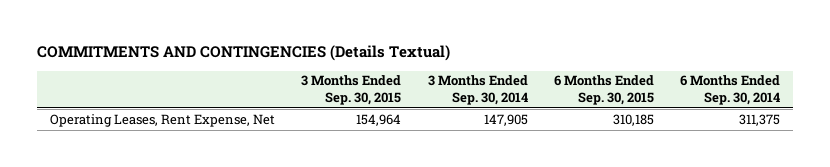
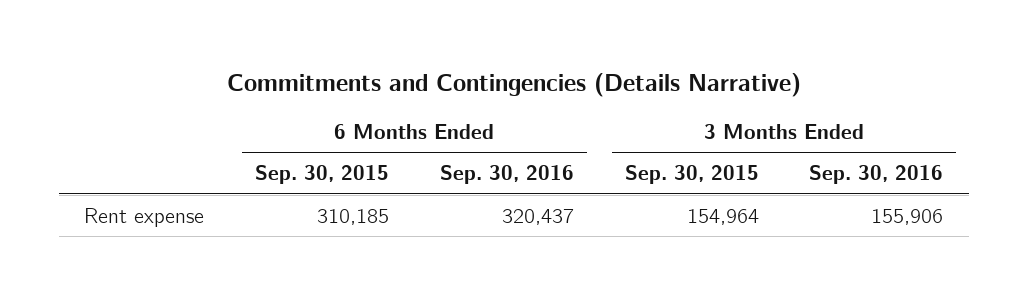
- COMMITMENTS AND CONTINGENCIES (Details Textual)
+ Commitments and Contingencies (Details Narrative)
- | 3 Months Ended Sep. 30, 2015 | 3 Months Ended Sep. 30, 2014 | 6 Months Ended Sep. 30, 2015 | 6 Months Ended Sep. 30, 2014
+ | 6 Months Ended Sep. 30, 2015 | 6 Months Ended Sep. 30, 2016 | 3 Months Ended Sep. 30, 2015 | 3 Months Ended Sep. 30, 2016
- Operating Leases, Rent Expense, Net | 154,964 | 147,905 | 310,185 | 311,375
+ Rent expense | 310,185 | 320,437 | 154,964 | 155,906

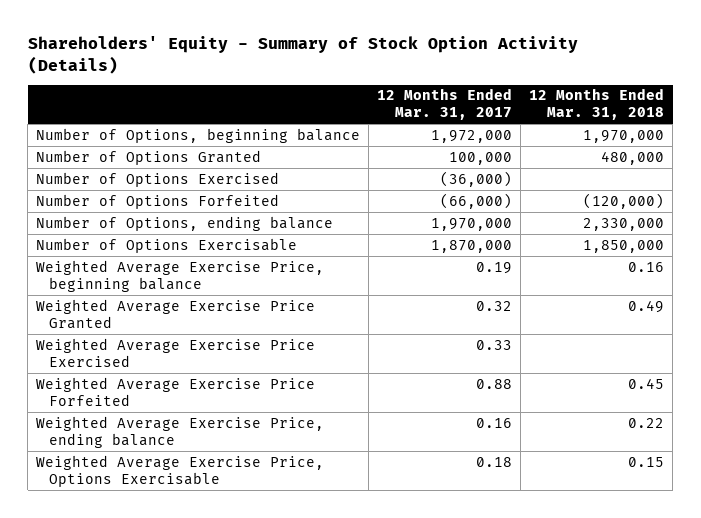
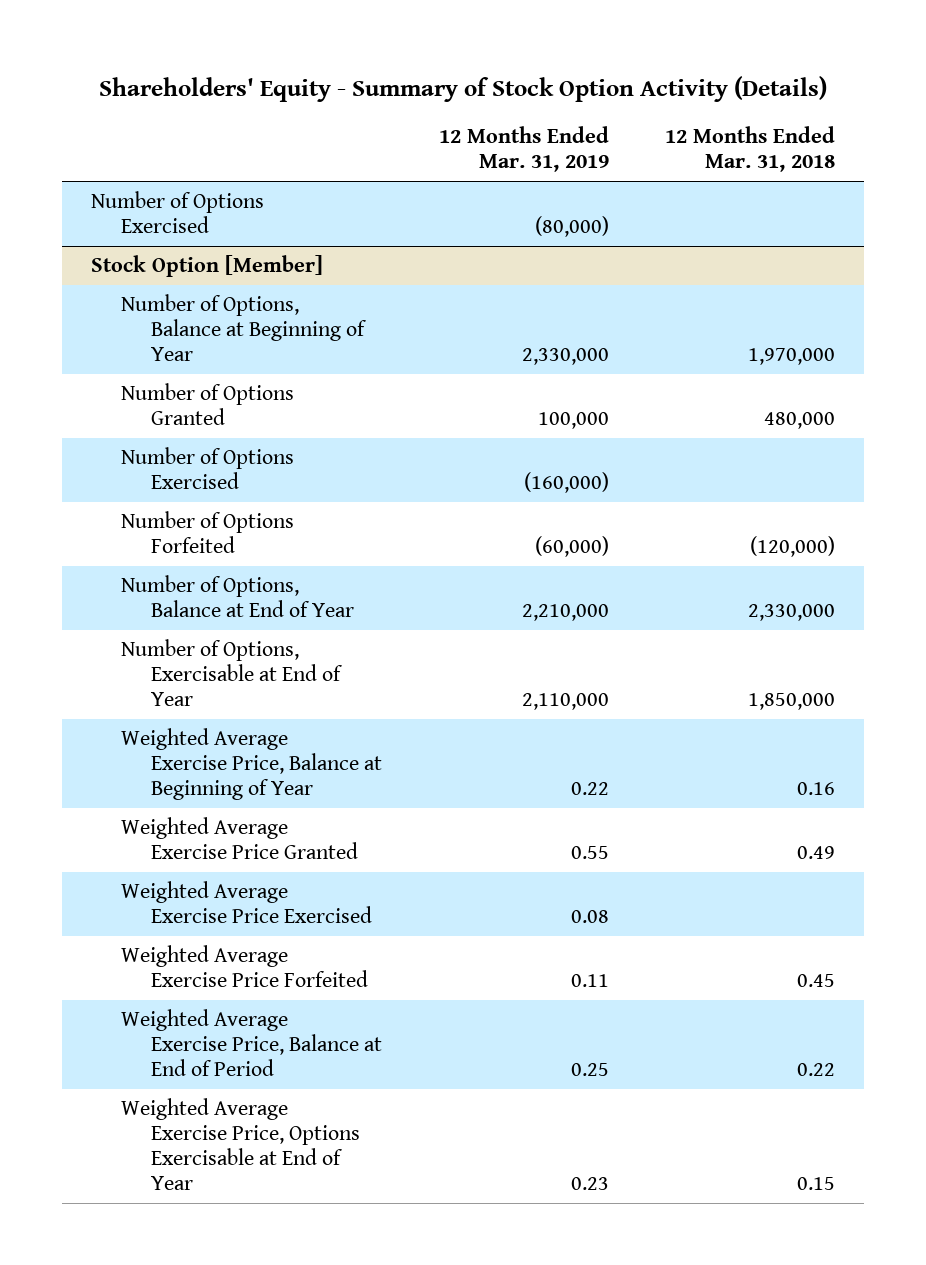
- | 12 Months Ended Mar. 31, 2017 | 12 Months Ended Mar. 31, 2018
+ | 12 Months Ended Mar. 31, 2019 | 12 Months Ended Mar. 31, 2018
- Number of Options, beginning balance | 1,972,000 | 1,970,000
+ Number of Options Exercised | (80,000) |
+ Stock Option [Member]
+ Number of Options, Balance at Beginning of Year | 2,330,000 | 1,970,000
- Number of Options, ending balance | 1,970,000 | 2,330,000
- Number of Options Exercisable | 1,870,000 | 1,850,000
- Weighted Average Exercise Price, beginning balance | 0.19 | 0.16
+ Number of Options, Balance at End of Year | 2,210,000 | 2,330,000
+ Number of Options, Exercisable at End of Year | 2,110,000 | 1,850,000
+ Weighted Average Exercise Price, Balance at Beginning of Year | 0.22 | 0.16
- Weighted Average Exercise Price, ending balance | 0.16 | 0.22
- Weighted Average Exercise Price, Options Exercisable | 0.18 | 0.15
+ Weighted Average Exercise Price, Balance at End of Period | 0.25 | 0.22
+ Weighted Average Exercise Price, Options Exercisable at End of Year | 0.23 | 0.15

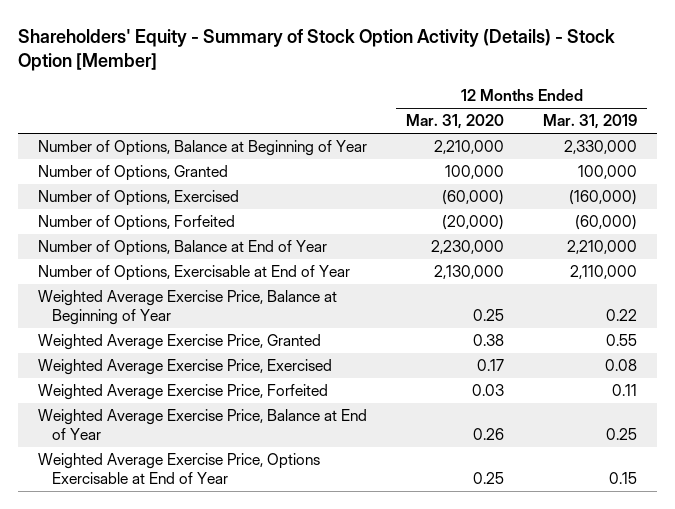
- Shareholders' Equity - Summary of Stock Option Activity (Details)
+ Shareholders' Equity - Summary of Stock Option Activity (Details) - Stock Option [Member]
- | 12 Months Ended Mar. 31, 2019 | 12 Months Ended Mar. 31, 2018
+ | 12 Months Ended Mar. 31, 2020 | 12 Months Ended Mar. 31, 2019
- Number of Options Exercised | (80,000) |
- Stock Option [Member]
- Number of Options Granted | 100,000 | 480,000
- Number of Options Exercised | (160,000) |
- Number of Options Forfeited | (60,000) | (120,000)
+ Number of Options, Granted | 100,000 | 100,000
+ Number of Options, Exercised | (60,000) | (160,000)
+ Number of Options, Forfeited | (20,000) | (60,000)
- Weighted Average Exercise Price Granted | 0.55 | 0.49
- Weighted Average Exercise Price Exercised | 0.08 |
- Weighted Average Exercise Price Forfeited | 0.11 | 0.45
- Weighted Average Exercise Price, Balance at End of Period | 0.25 | 0.22
- Weighted Average Exercise Price, Options Exercisable at End of Year | 0.23 | 0.15
+ Weighted Average Exercise Price, Granted | 0.38 | 0.55
+ Weighted Average Exercise Price, Exercised | 0.17 | 0.08
+ Weighted Average Exercise Price, Forfeited | 0.03 | 0.11
+ Weighted Average Exercise Price, Balance at End of Year | 0.26 | 0.25
+ Weighted Average Exercise Price, Options Exercisable at End of Year | 0.25 | 0.15

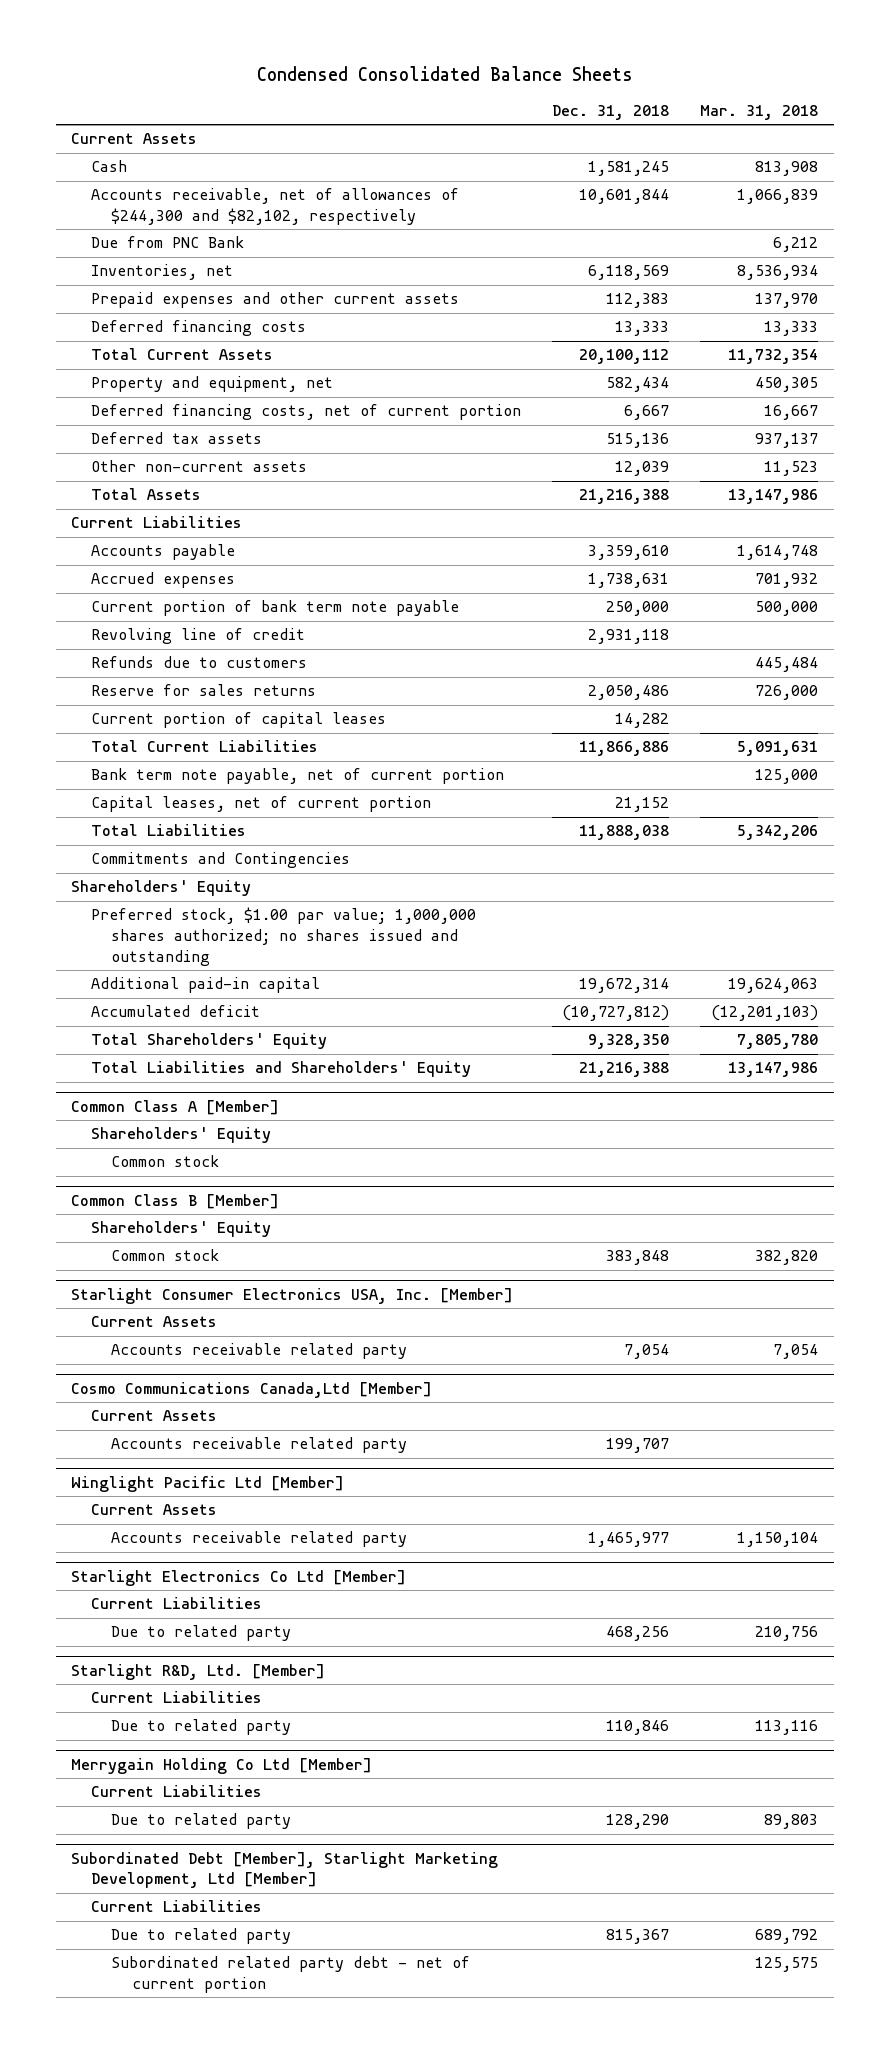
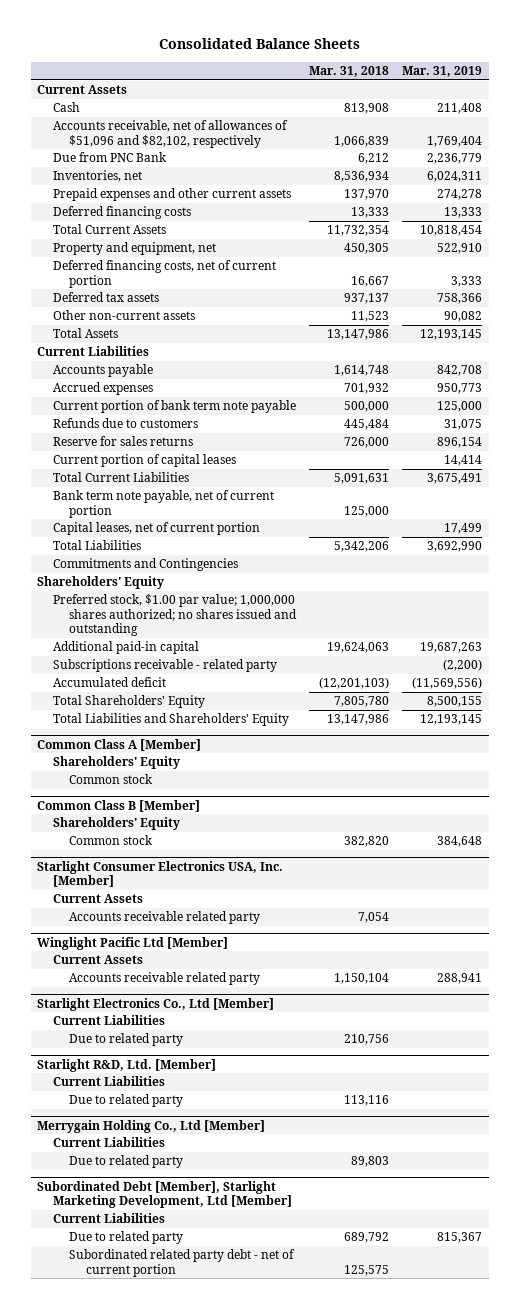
- Condensed Consolidated Balance Sheets
+ Consolidated Balance Sheets
- | Dec. 31, 2018 | Mar. 31, 2018
+ | Mar. 31, 2018 | Mar. 31, 2019
- Accounts receivable, net of allowances of $244,300 and $82,102, respectively | 10,601,844 | 1,066,839
+ Accounts receivable, net of allowances of $51,096 and $82,102, respectively | 1,066,839 | 1,769,404
- Revolving line of credit | 2,931,118 |
+ Subscriptions receivable - related party | | (2,200)
- Cosmo Communications Canada,Ltd [Member]
- Current Assets
- Accounts receivable related party | 199,707 |
- Starlight Electronics Co Ltd [Member]
+ Starlight Electronics Co., Ltd [Member]
- Merrygain Holding Co Ltd [Member]
+ Merrygain Holding Co., Ltd [Member]

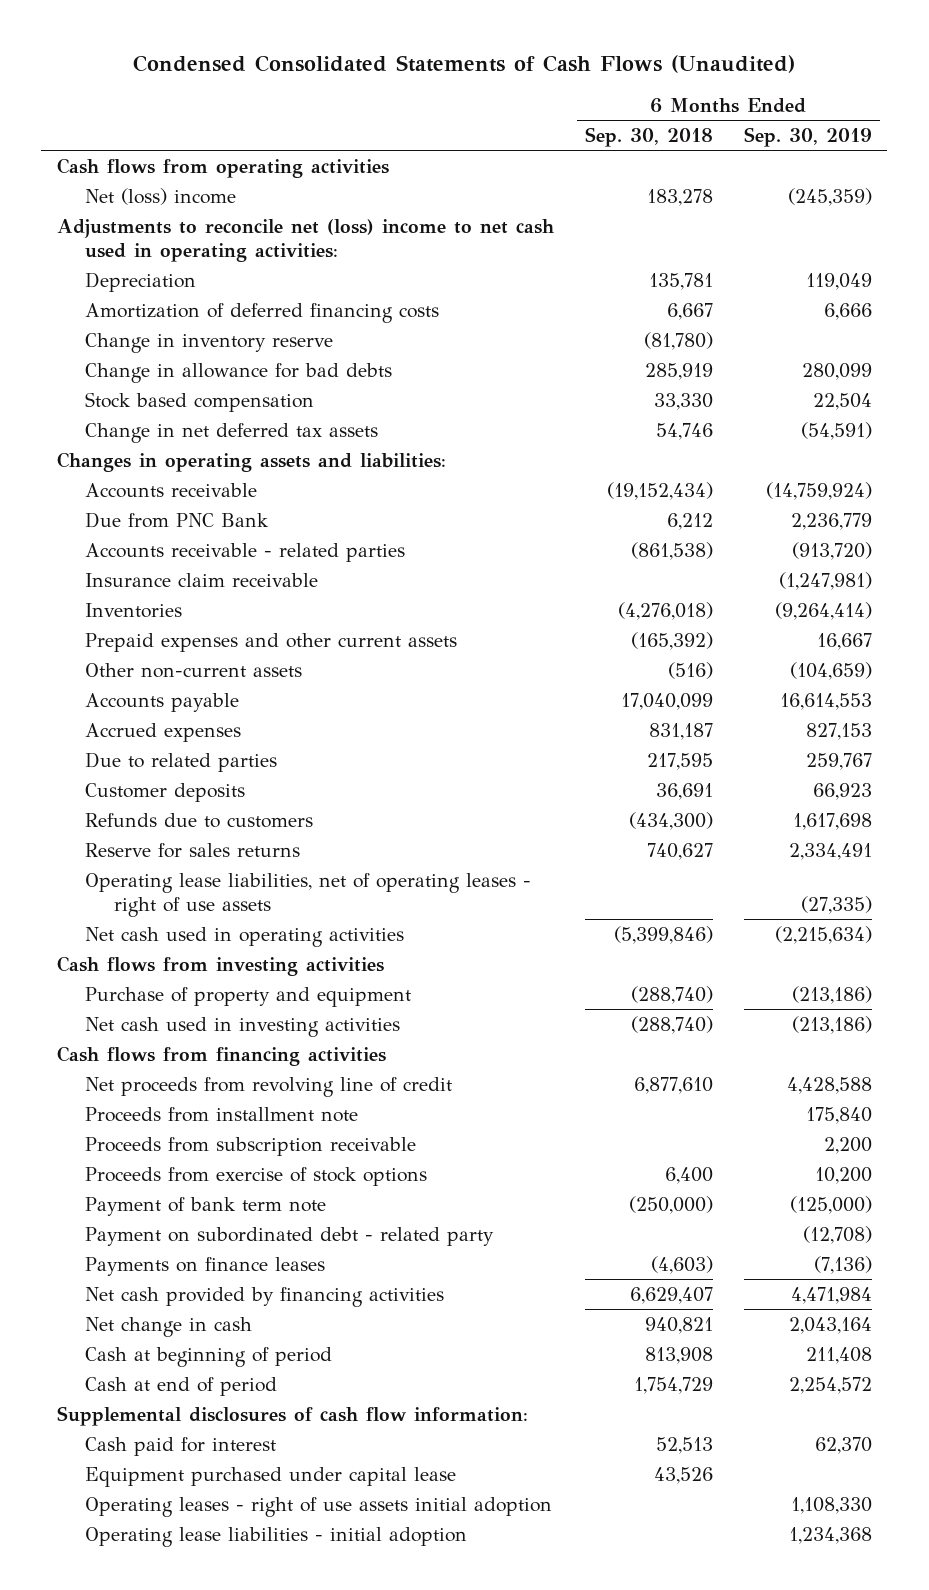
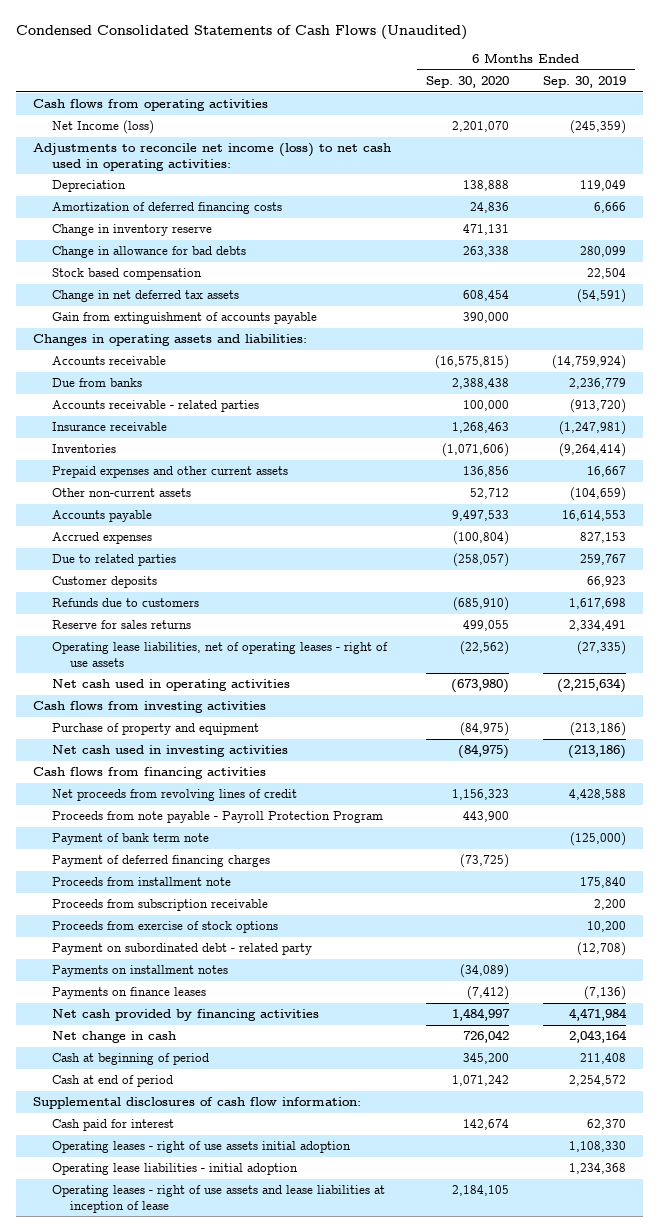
- | 6 Months Ended Sep. 30, 2018 | 6 Months Ended Sep. 30, 2019
+ | 6 Months Ended Sep. 30, 2020 | 6 Months Ended Sep. 30, 2019
- Net (loss) income | 183,278 | (245,359)
- Adjustments to reconcile net (loss) income to net cash used in operating activities:
+ Net Income (loss) | 2,201,070 | (245,359)
+ Adjustments to reconcile net income (loss) to net cash used in operating activities:
+ Gain from extinguishment of accounts payable | 390,000 |
- Due from PNC Bank | 6,212 | 2,236,779
+ Due from banks | 2,388,438 | 2,236,779
- Insurance claim receivable | | (1,247,981)
+ Insurance receivable | 1,268,463 | (1,247,981)
- Net proceeds from revolving line of credit | 6,877,610 | 4,428,588
+ Net proceeds from revolving lines of credit | 1,156,323 | 4,428,588
+ Proceeds from note payable - Payroll Protection Program | 443,900 |
moved up: Payment of bank term note | | (125,000)
+ Payment of deferred financing charges | (73,725) |
+ Payments on installment notes | (34,089) |
- Equipment purchased under capital lease | 43,526 |
+ Operating leases - right of use assets and lease liabilities at inception of lease | 2,184,105 |

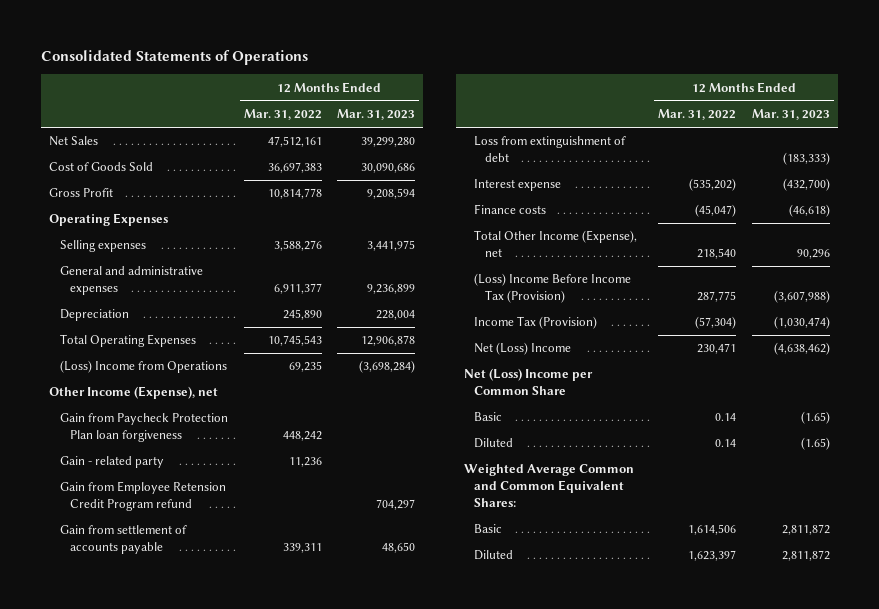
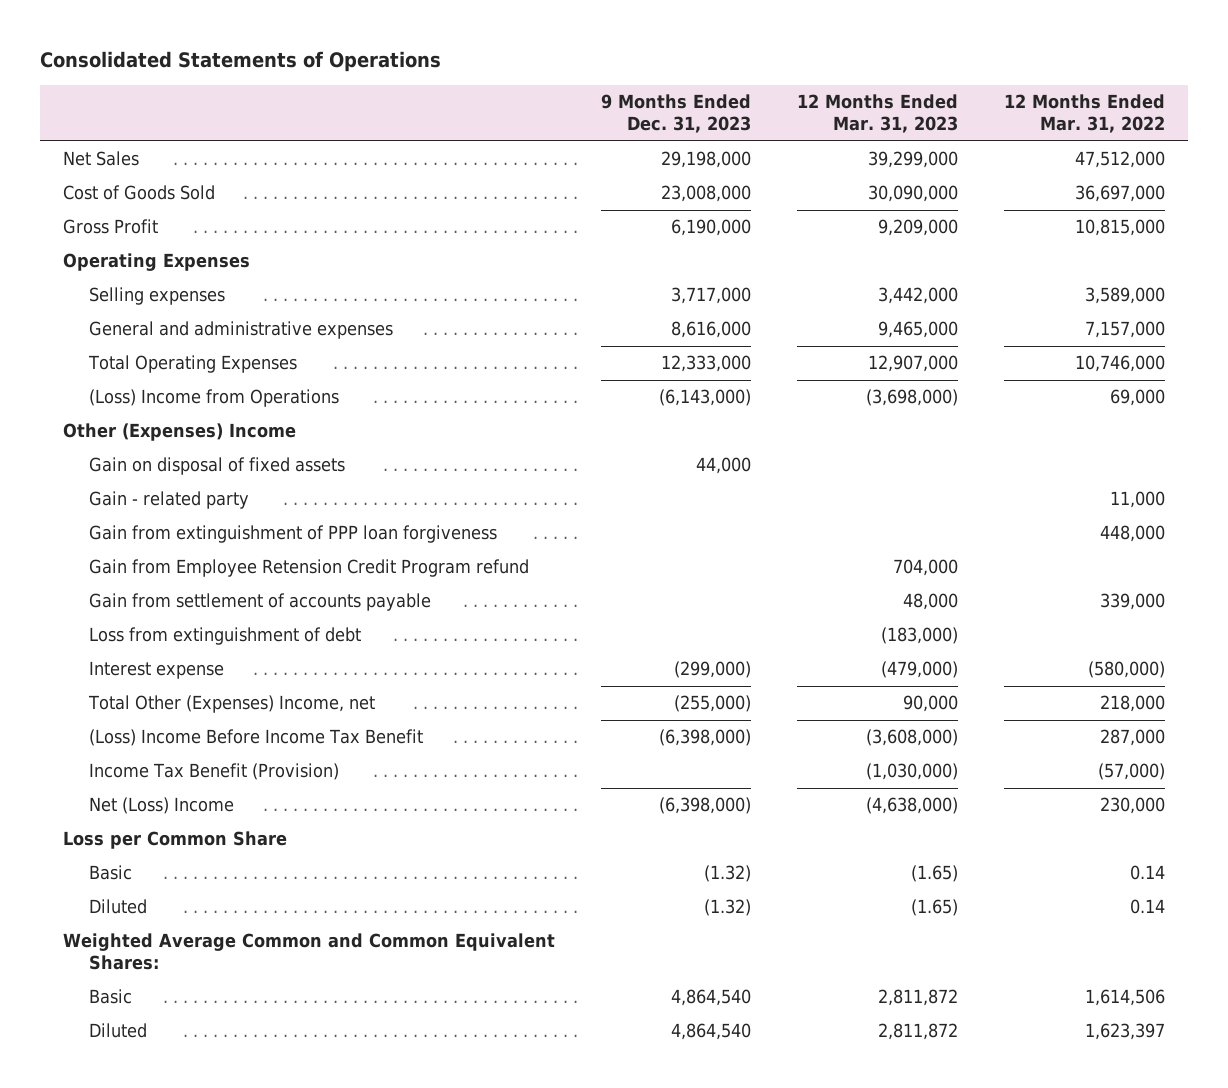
- | 12 Months Ended Mar. 31, 2022 | 12 Months Ended Mar. 31, 2023
+ | 9 Months Ended Dec. 31, 2023 | 12 Months Ended Mar. 31, 2023 | 12 Months Ended Mar. 31, 2022
- Net Sales | 47,512,161 | 39,299,280
- Cost of Goods Sold | 36,697,383 | 30,090,686
- Gross Profit | 10,814,778 | 9,208,594
+ Net Sales | 29,198,000 | 39,299,000 | 47,512,000
+ Cost of Goods Sold | 23,008,000 | 30,090,000 | 36,697,000
+ Gross Profit | 6,190,000 | 9,209,000 | 10,815,000
- Selling expenses | 3,588,276 | 3,441,975
- General and administrative expenses | 6,911,377 | 9,236,899
- Depreciation | 245,890 | 228,004
- Total Operating Expenses | 10,745,543 | 12,906,878
- (Loss) Income from Operations | 69,235 | (3,698,284)
- Other Income (Expense), net
- Gain from Paycheck Protection Plan loan forgiveness | 448,242 |
- Gain - related party | 11,236 |
- Gain from Employee Retension Credit Program refund | | 704,297
- Gain from settlement of accounts payable | 339,311 | 48,650
- Loss from extinguishment of debt | | (183,333)
- Interest expense | (535,202) | (432,700)
- Finance costs | (45,047) | (46,618)
- Total Other Income (Expense), net | 218,540 | 90,296
- (Loss) Income Before Income Tax (Provision) | 287,775 | (3,607,988)
- Income Tax (Provision) | (57,304) | (1,030,474)
- Net (Loss) Income | 230,471 | (4,638,462)
- Net (Loss) Income per Common Share
+ Selling expenses | 3,717,000 | 3,442,000 | 3,589,000
+ General and administrative expenses | 8,616,000 | 9,465,000 | 7,157,000
+ Total Operating Expenses | 12,333,000 | 12,907,000 | 10,746,000
+ (Loss) Income from Operations | (6,143,000) | (3,698,000) | 69,000
+ Other (Expenses) Income
+ Gain on disposal of fixed assets | 44,000 | |
+ Gain - related party | | | 11,000
+ Gain from extinguishment of PPP loan forgiveness | | | 448,000
+ Gain from Employee Retension Credit Program refund | | 704,000 |
+ Gain from settlement of accounts payable | | 48,000 | 339,000
+ Loss from extinguishment of debt | | (183,000) |
+ Interest expense | (299,000) | (479,000) | (580,000)
+ Total Other (Expenses) Income, net | (255,000) | 90,000 | 218,000
+ (Loss) Income Before Income Tax Benefit | (6,398,000) | (3,608,000) | 287,000
+ Income Tax Benefit (Provision) | | (1,030,000) | (57,000)
+ Net (Loss) Income | (6,398,000) | (4,638,000) | 230,000
+ Loss per Common Share

